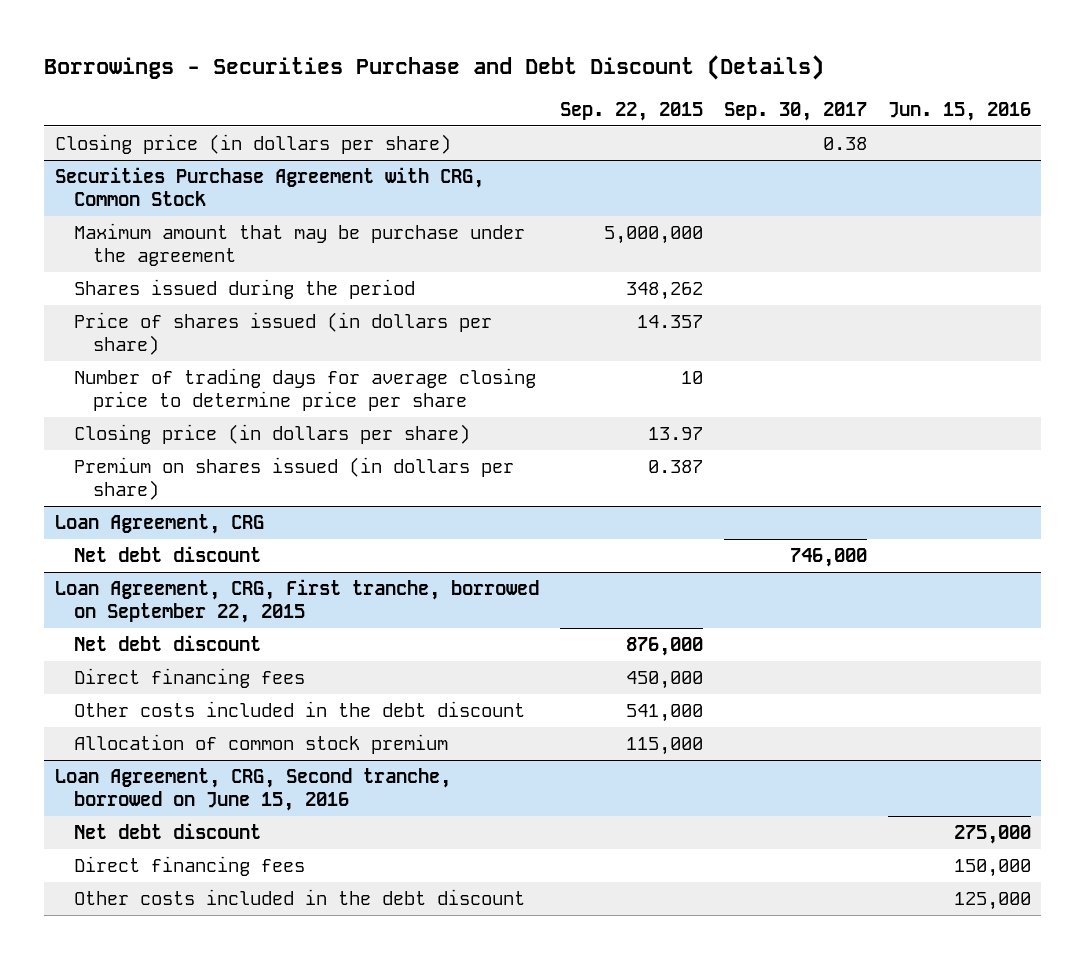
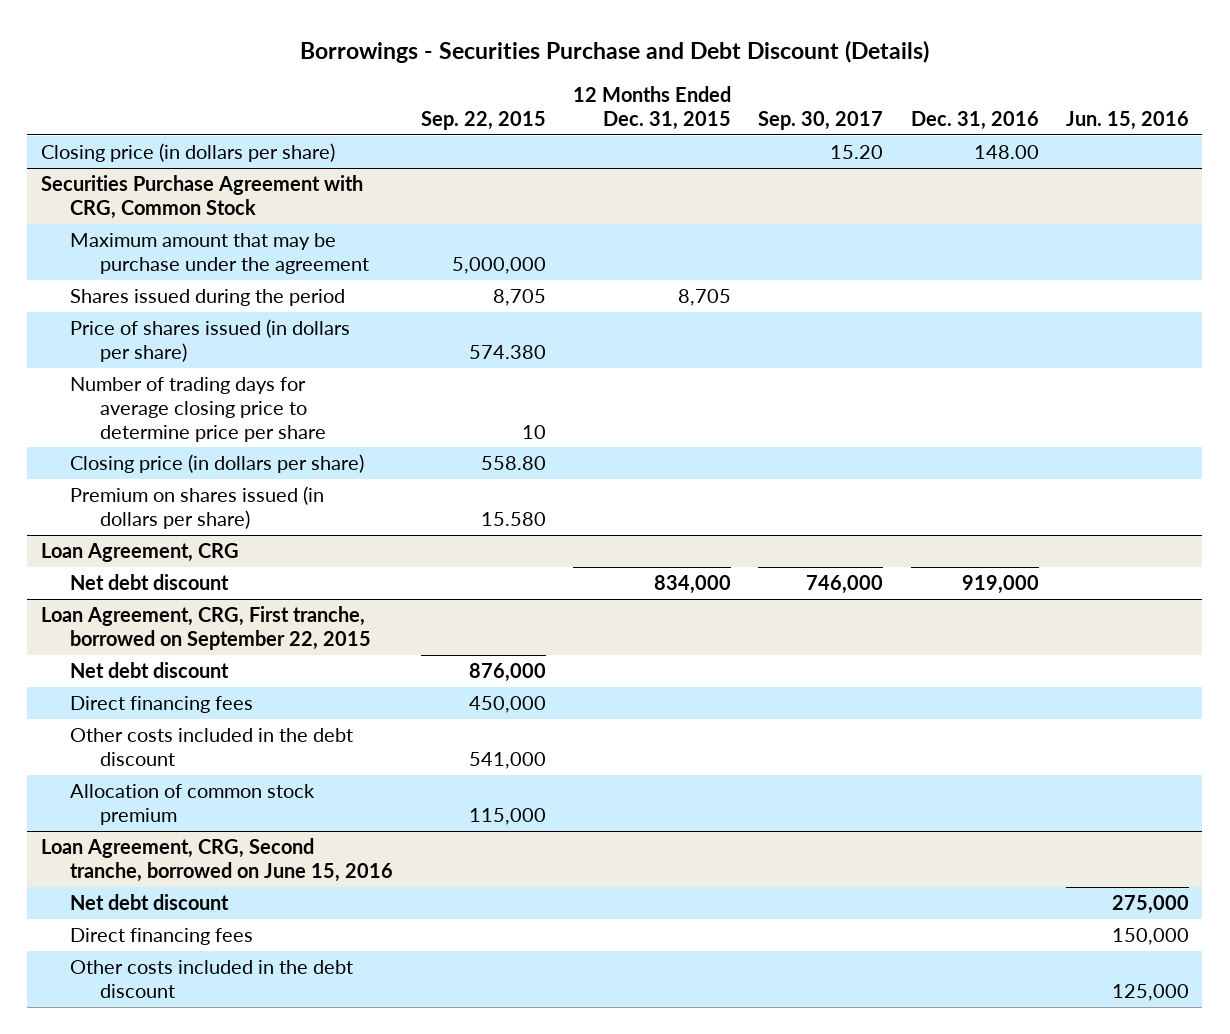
- | Sep. 22, 2015 | Sep. 30, 2017 | Jun. 15, 2016
+ | Sep. 22, 2015 | 12 Months Ended Dec. 31, 2015 | Sep. 30, 2017 | Dec. 31, 2016 | Jun. 15, 2016
- Closing price (in dollars per share) | | 0.38 |
+ Closing price (in dollars per share) | | | 15.20 | 148.00 |
@ Securities Purchase Agreement with CRG, Common Stock
- Shares issued during the period | 348,262 | |
- Price of shares issued (in dollars per share) | 14.357 | |
+ Shares issued during the period | 8,705 | 8,705 | | |
+ Price of shares issued (in dollars per share) | 574.380 | | | |
- Closing price (in dollars per share) | 13.97 | |
- Premium on shares issued (in dollars per share) | 0.387 | |
+ Closing price (in dollars per share) | 558.80 | | | |
+ Premium on shares issued (in dollars per share) | 15.580 | | | |

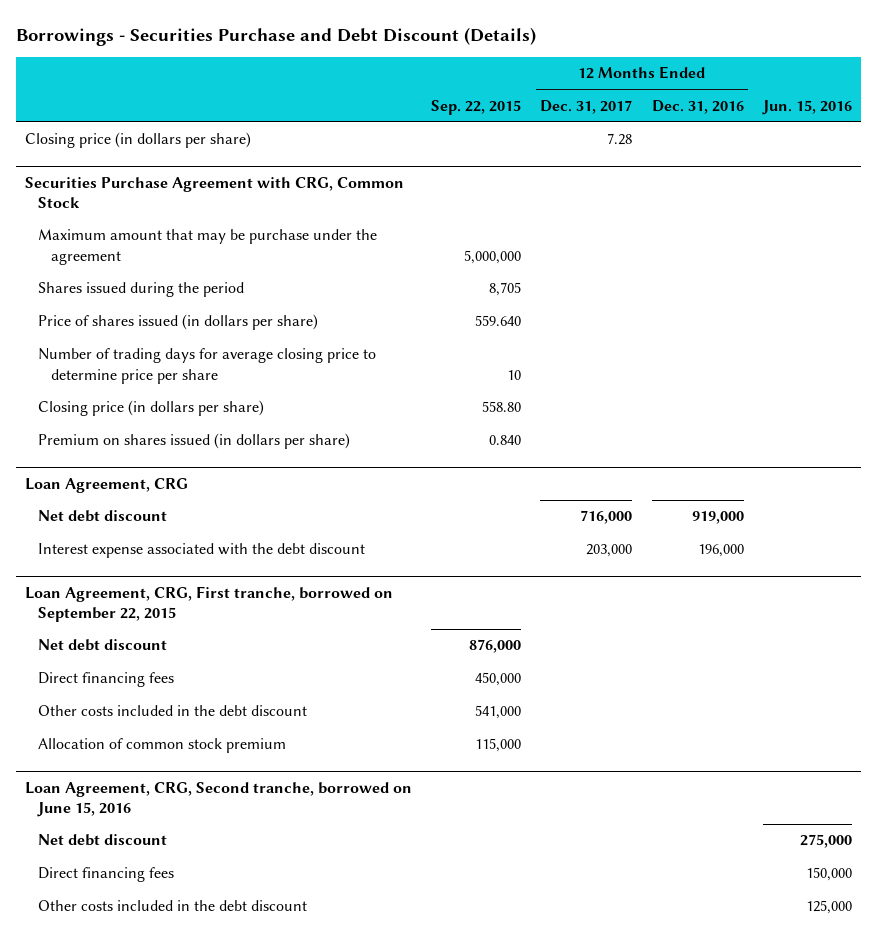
- | Sep. 22, 2015 | 12 Months Ended Dec. 31, 2015 | Sep. 30, 2017 | Dec. 31, 2016 | Jun. 15, 2016
+ | Sep. 22, 2015 | 12 Months Ended Dec. 31, 2017 | 12 Months Ended Dec. 31, 2016 | Jun. 15, 2016
@ Securities Purchase Agreement with CRG, Common Stock
- Price of shares issued (in dollars per share) | 574.380 | | | |
+ Price of shares issued (in dollars per share) | 559.640 | | |
- Premium on shares issued (in dollars per share) | 15.580 | | | |
+ Premium on shares issued (in dollars per share) | 0.840 | | |
@ Loan Agreement, CRG
+ Interest expense associated with the debt discount | | 203,000 | 196,000 |

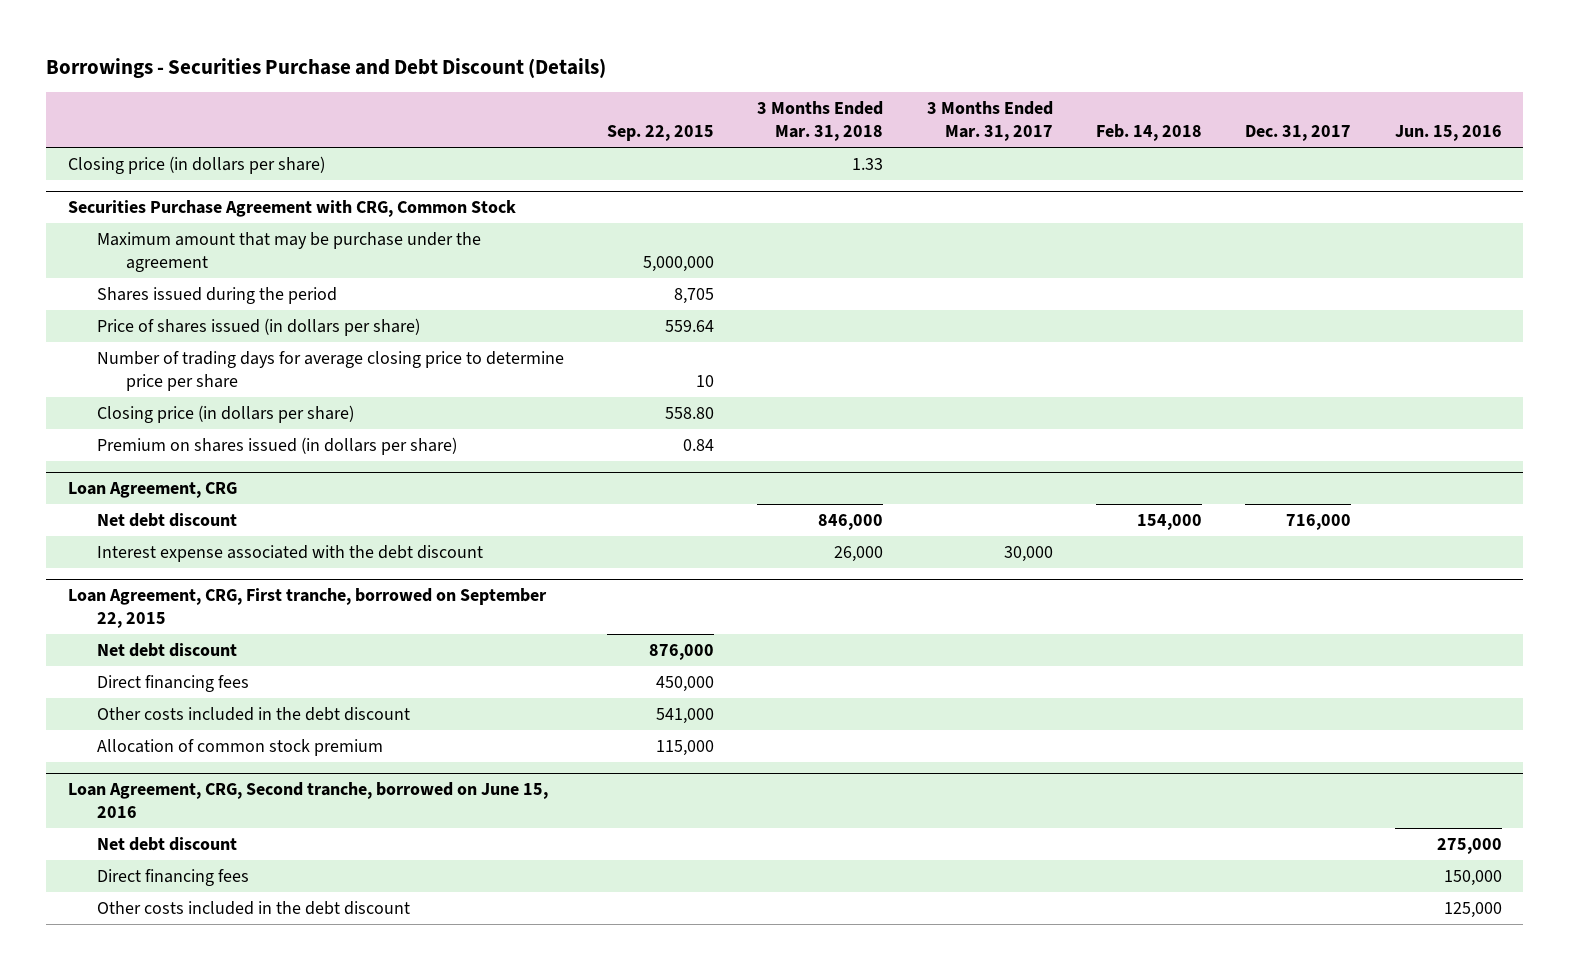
- | Sep. 22, 2015 | 12 Months Ended Dec. 31, 2017 | 12 Months Ended Dec. 31, 2016 | Jun. 15, 2016
+ | Sep. 22, 2015 | 3 Months Ended Mar. 31, 2018 | 3 Months Ended Mar. 31, 2017 | Feb. 14, 2018 | Dec. 31, 2017 | Jun. 15, 2016
@ Securities Purchase Agreement with CRG, Common Stock
- Price of shares issued (in dollars per share) | 559.640 | | |
+ Price of shares issued (in dollars per share) | 559.64 | | | | |
- Premium on shares issued (in dollars per share) | 0.840 | | |
+ Premium on shares issued (in dollars per share) | 0.84 | | | | |

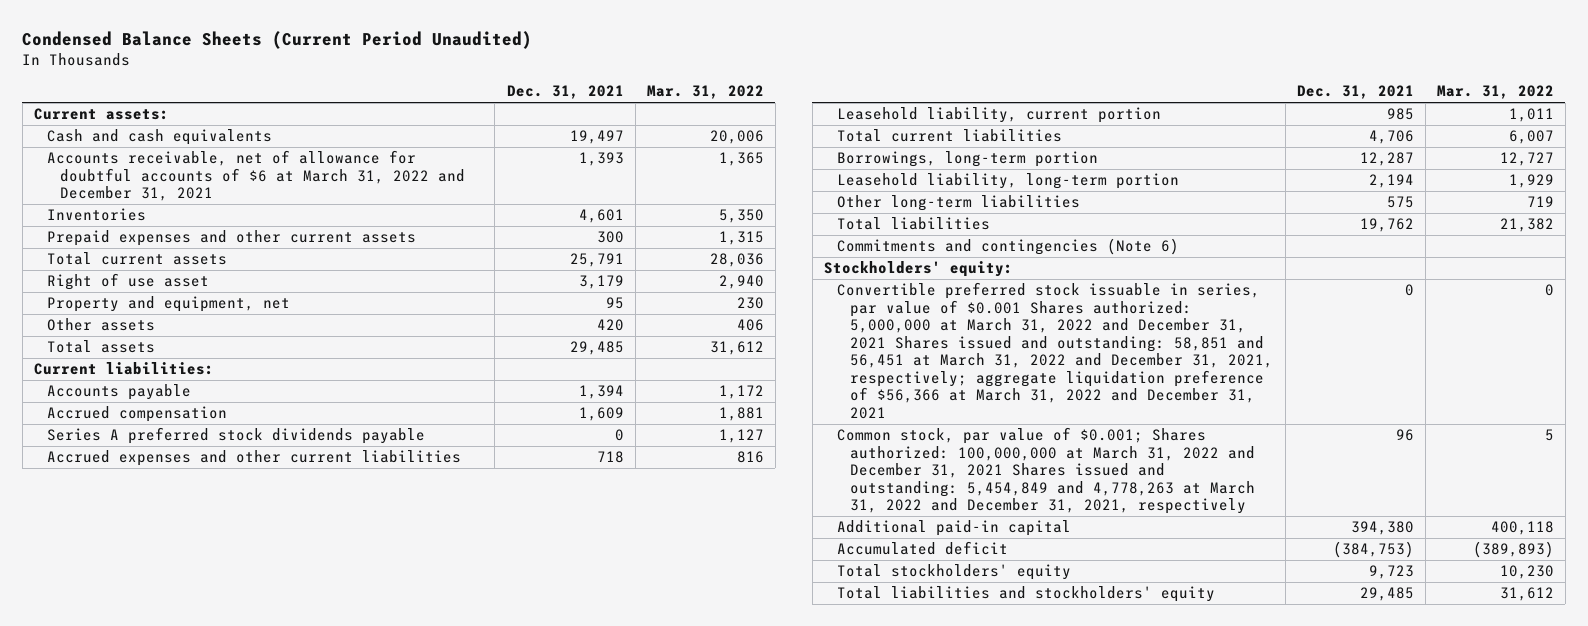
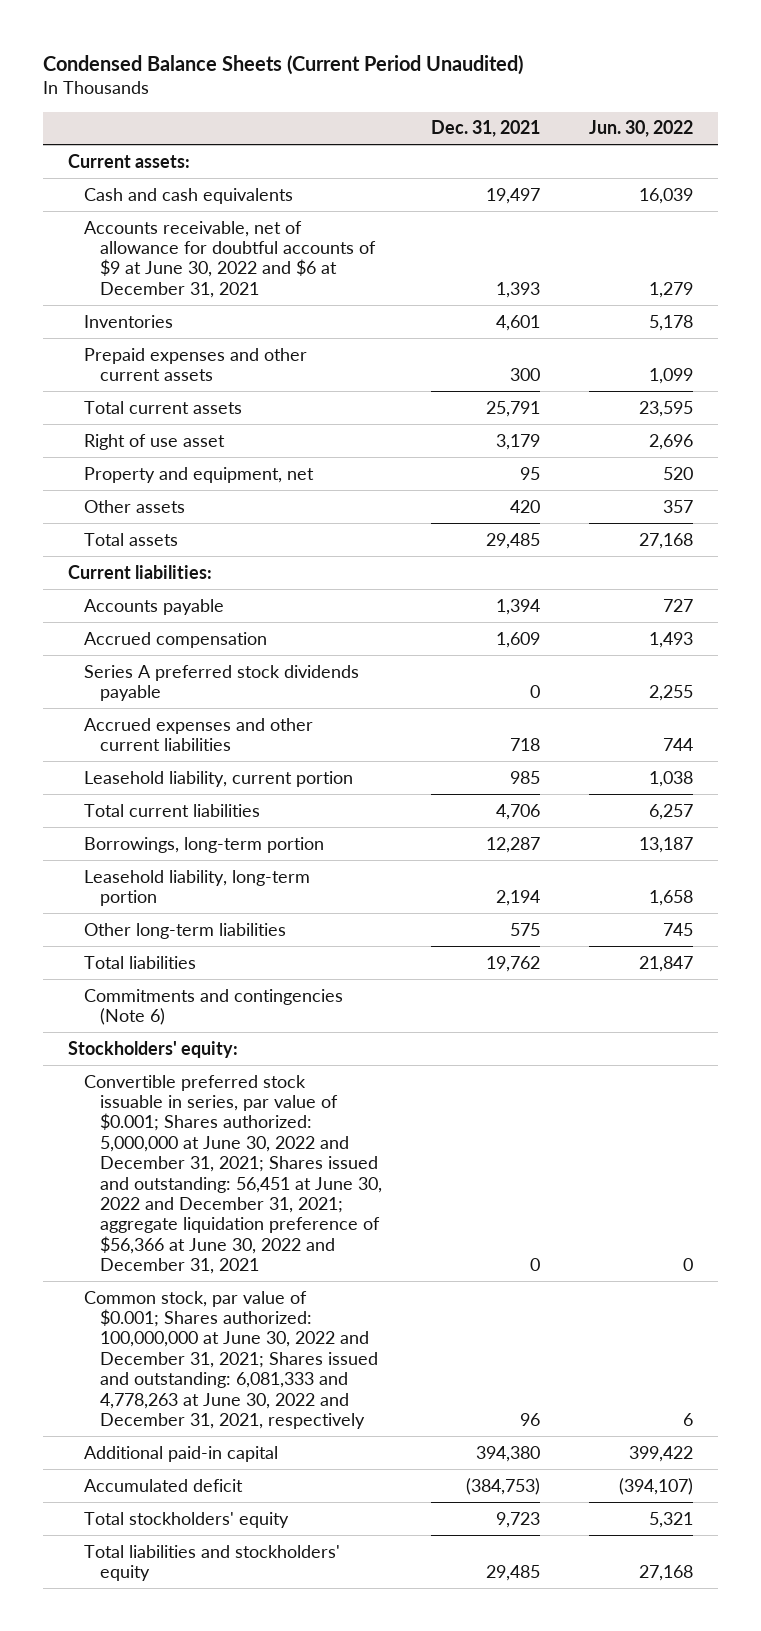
- | Dec. 31, 2021 | Mar. 31, 2022
+ | Dec. 31, 2021 | Jun. 30, 2022
- Accounts receivable, net of allowance for doubtful accounts of $6 at March 31, 2022 and December 31, 2021 | 1,393 | 1,365
+ Accounts receivable, net of allowance for doubtful accounts of $9 at June 30, 2022 and $6 at December 31, 2021 | 1,393 | 1,279
- Convertible preferred stock issuable in series, par value of $0.001 Shares authorized: 5,000,000 at March 31, 2022 and December 31, 2021 Shares issued and outstanding: 58,851 and 56,451 at March 31, 2022 and December 31, 2021, respectively; aggregate liquidation preference of $56,366 at March 31, 2022 and December 31, 2021 | 0 | 0
- Common stock, par value of $0.001; Shares authorized: 100,000,000 at March 31, 2022 and December 31, 2021 Shares issued and outstanding: 5,454,849 and 4,778,263 at March 31, 2022 and December 31, 2021, respectively | 96 | 5
+ Convertible preferred stock issuable in series, par value of $0.001; Shares authorized: 5,000,000 at June 30, 2022 and December 31, 2021; Shares issued and outstanding: 56,451 at June 30, 2022 and December 31, 2021; aggregate liquidation preference of $56,366 at June 30, 2022 and December 31, 2021 | 0 | 0
+ Common stock, par value of $0.001; Shares authorized: 100,000,000 at June 30, 2022 and December 31, 2021; Shares issued and outstanding: 6,081,333 and 4,778,263 at June 30, 2022 and December 31, 2021, respectively | 96 | 6

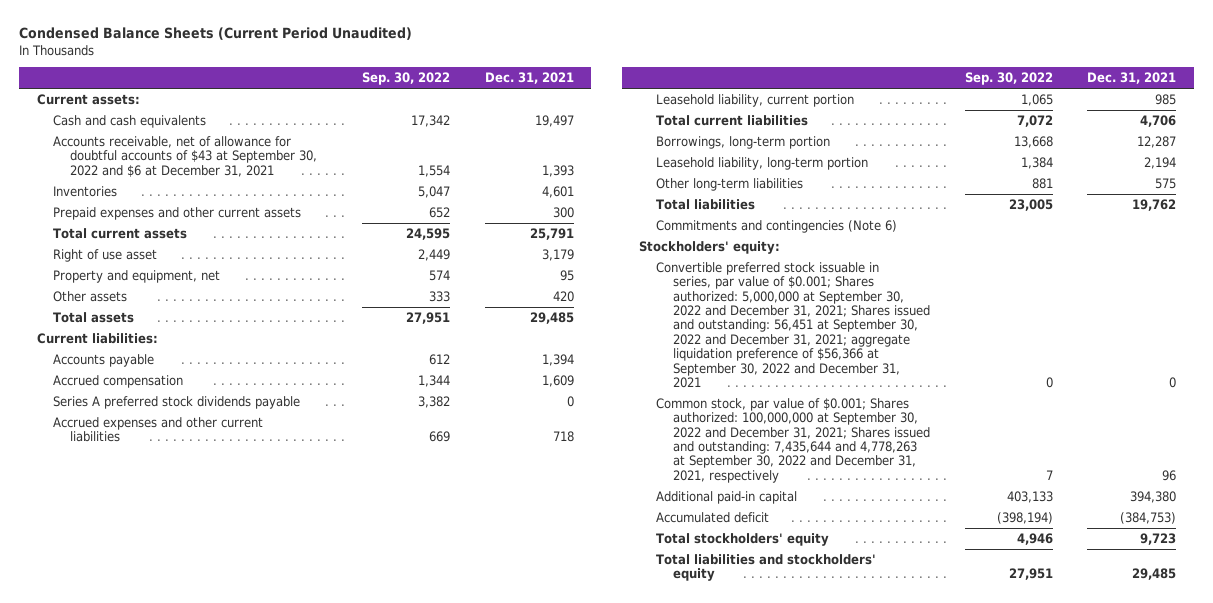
- | Dec. 31, 2021 | Jun. 30, 2022
+ | Sep. 30, 2022 | Dec. 31, 2021
- Accounts receivable, net of allowance for doubtful accounts of $9 at June 30, 2022 and $6 at December 31, 2021 | 1,393 | 1,279
+ Accounts receivable, net of allowance for doubtful accounts of $43 at September 30, 2022 and $6 at December 31, 2021 | 1,554 | 1,393
- Convertible preferred stock issuable in series, par value of $0.001; Shares authorized: 5,000,000 at June 30, 2022 and December 31, 2021; Shares issued and outstanding: 56,451 at June 30, 2022 and December 31, 2021; aggregate liquidation preference of $56,366 at June 30, 2022 and December 31, 2021 | 0 | 0
- Common stock, par value of $0.001; Shares authorized: 100,000,000 at June 30, 2022 and December 31, 2021; Shares issued and outstanding: 6,081,333 and 4,778,263 at June 30, 2022 and December 31, 2021, respectively | 96 | 6
+ Convertible preferred stock issuable in series, par value of $0.001; Shares authorized: 5,000,000 at September 30, 2022 and December 31, 2021; Shares issued and outstanding: 56,451 at September 30, 2022 and December 31, 2021; aggregate liquidation preference of $56,366 at September 30, 2022 and December 31, 2021 | 0 | 0
+ Common stock, par value of $0.001; Shares authorized: 100,000,000 at September 30, 2022 and December 31, 2021; Shares issued and outstanding: 7,435,644 and 4,778,263 at September 30, 2022 and December 31, 2021, respectively | 7 | 96

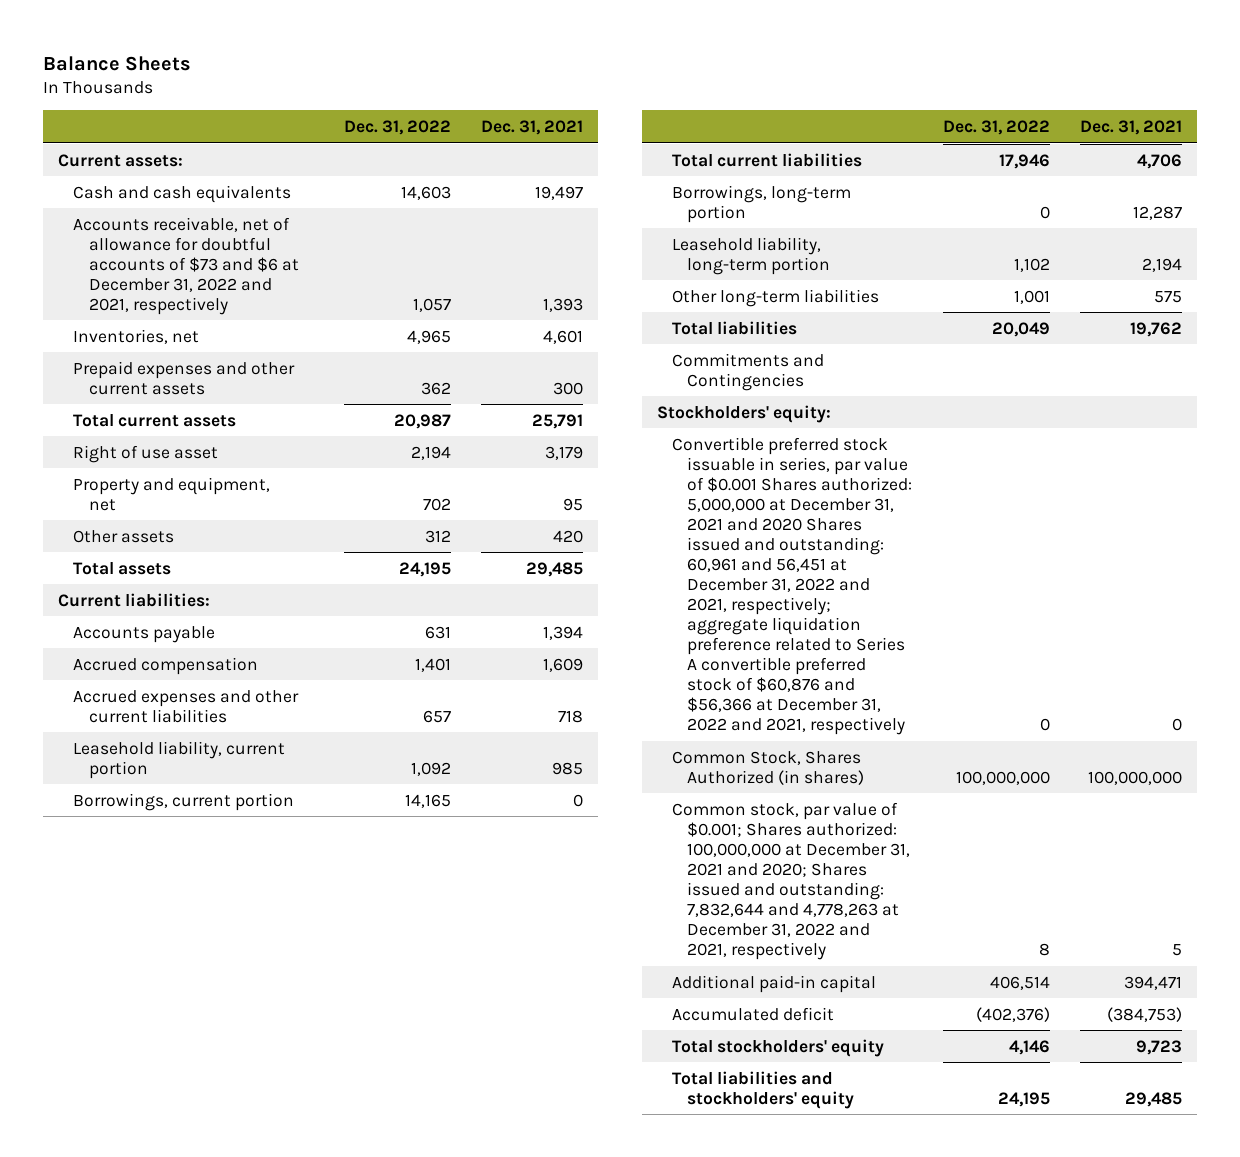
- Condensed Balance Sheets (Current Period Unaudited)
+ Balance Sheets
- | Sep. 30, 2022 | Dec. 31, 2021
+ | Dec. 31, 2022 | Dec. 31, 2021
- Accounts receivable, net of allowance for doubtful accounts of $43 at September 30, 2022 and $6 at December 31, 2021 | 1,554 | 1,393
- Inventories | 5,047 | 4,601
+ Accounts receivable, net of allowance for doubtful accounts of $73 and $6 at December 31, 2022 and 2021, respectively | 1,057 | 1,393
+ Inventories, net | 4,965 | 4,601
- Series A preferred stock dividends payable | 3,382 | 0
+ Borrowings, current portion | 14,165 | 0
- Commitments and contingencies (Note 6)
+ Commitments and Contingencies
- Convertible preferred stock issuable in series, par value of $0.001; Shares authorized: 5,000,000 at September 30, 2022 and December 31, 2021; Shares issued and outstanding: 56,451 at September 30, 2022 and December 31, 2021; aggregate liquidation preference of $56,366 at September 30, 2022 and December 31, 2021 | 0 | 0
- Common stock, par value of $0.001; Shares authorized: 100,000,000 at September 30, 2022 and December 31, 2021; Shares issued and outstanding: 7,435,644 and 4,778,263 at September 30, 2022 and December 31, 2021, respectively | 7 | 96
- Additional paid-in capital | 403,133 | 394,380
+ Convertible preferred stock issuable in series, par value of $0.001 Shares authorized: 5,000,000 at December 31, 2021 and 2020 Shares issued and outstanding: 60,961 and 56,451 at December 31, 2022 and 2021, respectively; aggregate liquidation preference related to Series A convertible preferred stock of $60,876 and $56,366 at December 31, 2022 and 2021, respectively | 0 | 0
+ Common Stock, Shares Authorized (in shares) | 100,000,000 | 100,000,000
+ Common stock, par value of $0.001; Shares authorized: 100,000,000 at December 31, 2021 and 2020; Shares issued and outstanding: 7,832,644 and 4,778,263 at December 31, 2022 and 2021, respectively | 8 | 5
+ Additional paid-in capital | 406,514 | 394,471

